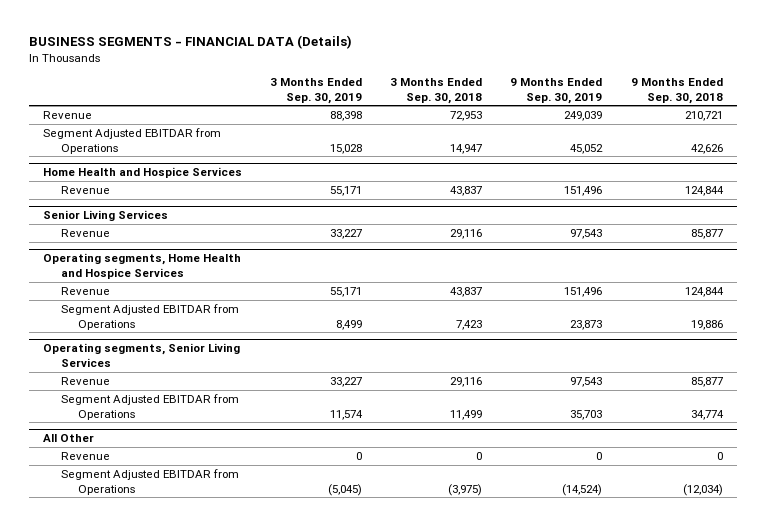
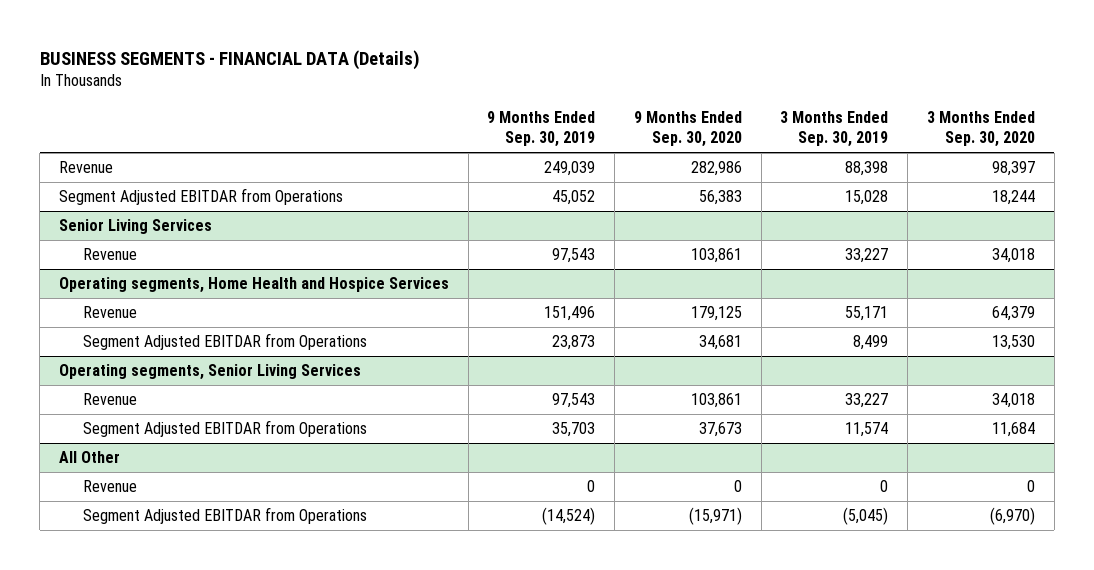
- | 3 Months Ended Sep. 30, 2019 | 3 Months Ended Sep. 30, 2018 | 9 Months Ended Sep. 30, 2019 | 9 Months Ended Sep. 30, 2018
+ | 9 Months Ended Sep. 30, 2019 | 9 Months Ended Sep. 30, 2020 | 3 Months Ended Sep. 30, 2019 | 3 Months Ended Sep. 30, 2020
- Home Health and Hospice Services
- Revenue | 55,171 | 43,837 | 151,496 | 124,844

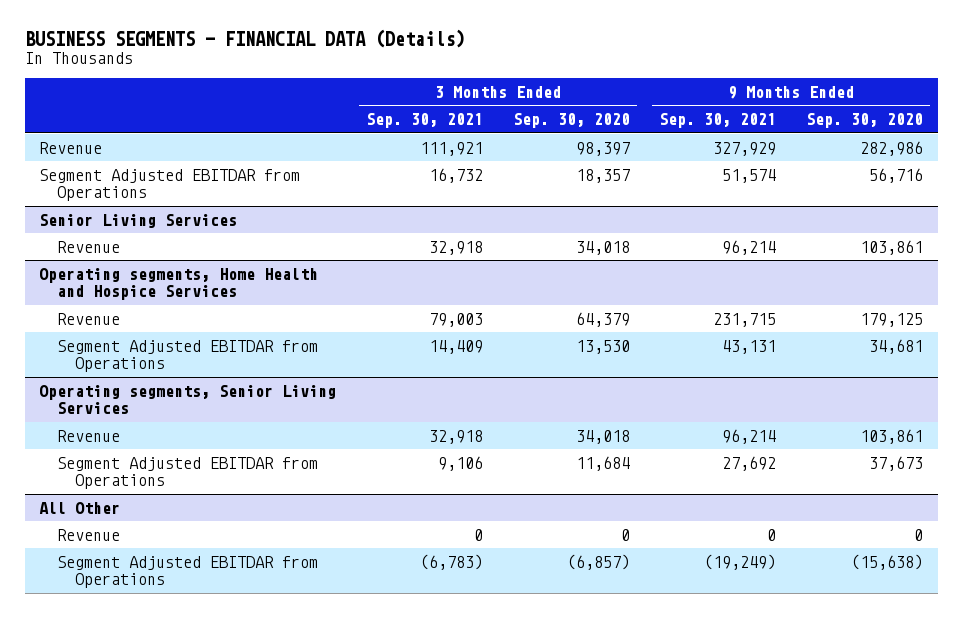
- | 9 Months Ended Sep. 30, 2019 | 9 Months Ended Sep. 30, 2020 | 3 Months Ended Sep. 30, 2019 | 3 Months Ended Sep. 30, 2020
+ | 3 Months Ended Sep. 30, 2021 | 3 Months Ended Sep. 30, 2020 | 9 Months Ended Sep. 30, 2021 | 9 Months Ended Sep. 30, 2020
- Segment Adjusted EBITDAR from Operations | 45,052 | 56,383 | 15,028 | 18,244
+ Segment Adjusted EBITDAR from Operations | 16,732 | 18,357 | 51,574 | 56,716
@ All Other
- Segment Adjusted EBITDAR from Operations | (14,524) | (15,971) | (5,045) | (6,970)
+ Segment Adjusted EBITDAR from Operations | (6,783) | (6,857) | (19,249) | (15,638)

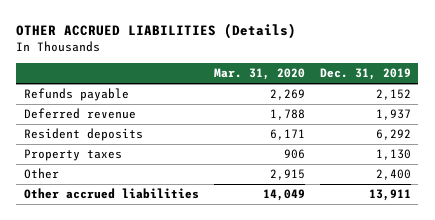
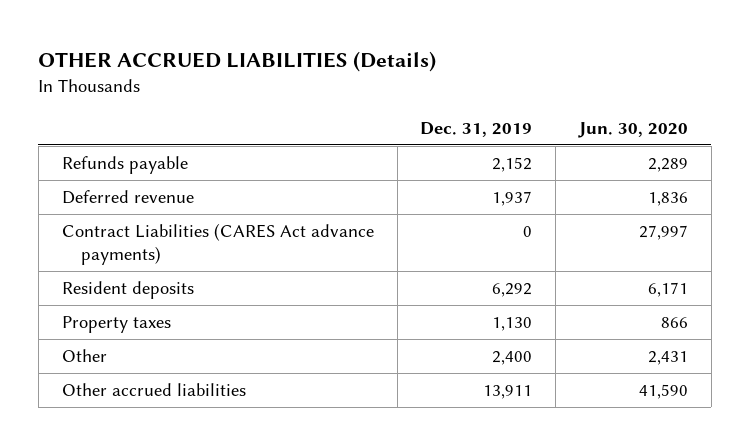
- | Mar. 31, 2020 | Dec. 31, 2019
+ | Dec. 31, 2019 | Jun. 30, 2020
+ Contract Liabilities (CARES Act advance payments) | 0 | 27,997

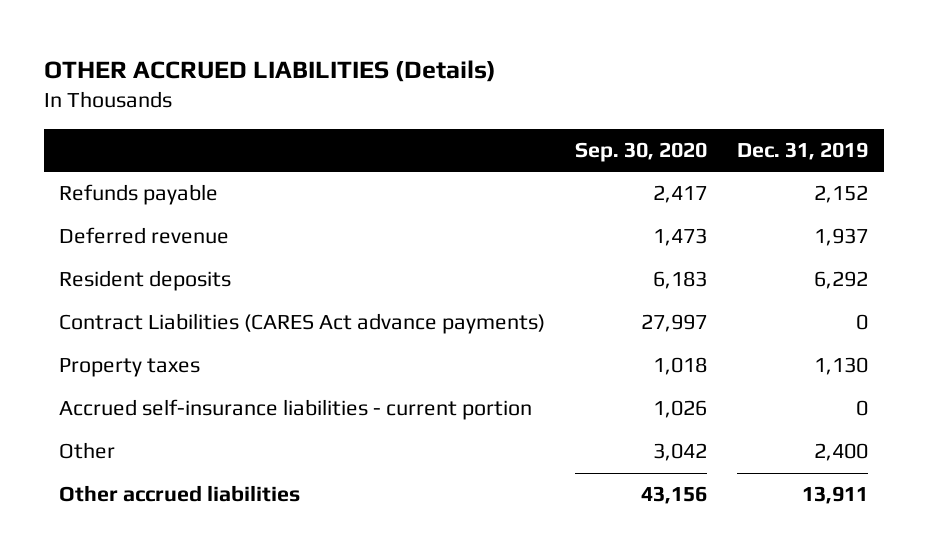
- | Dec. 31, 2019 | Jun. 30, 2020
+ | Sep. 30, 2020 | Dec. 31, 2019
moved down: Contract Liabilities (CARES Act advance payments) | 27,997 | 0
+ Accrued self-insurance liabilities - current portion | 1,026 | 0

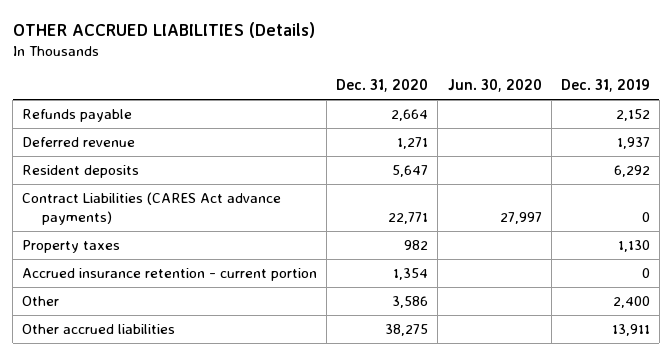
- | Sep. 30, 2020 | Dec. 31, 2019
+ | Dec. 31, 2020 | Jun. 30, 2020 | Dec. 31, 2019
- Accrued self-insurance liabilities - current portion | 1,026 | 0
+ Accrued insurance retention - current portion | 1,354 | | 0

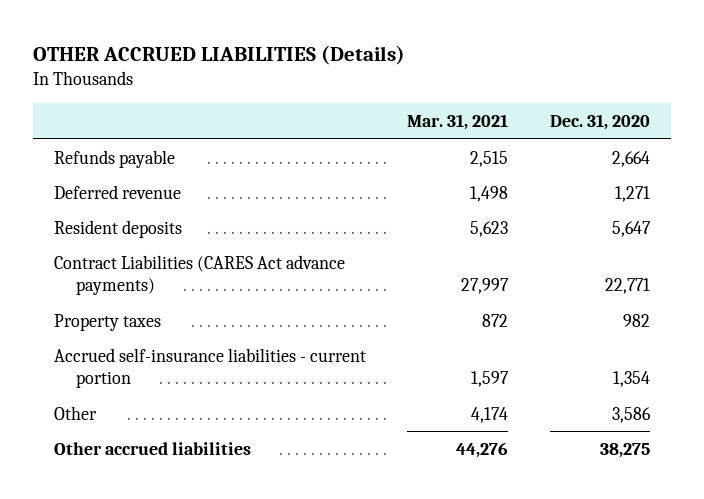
- | Dec. 31, 2020 | Jun. 30, 2020 | Dec. 31, 2019
+ | Mar. 31, 2021 | Dec. 31, 2020
- Accrued insurance retention - current portion | 1,354 | | 0
+ Accrued self-insurance liabilities - current portion | 1,597 | 1,354

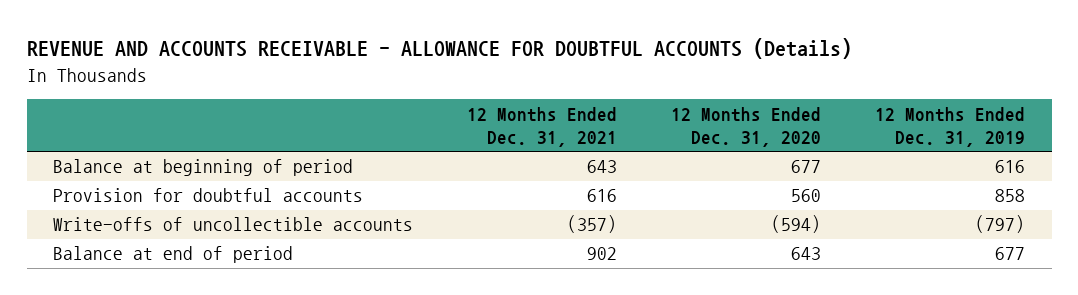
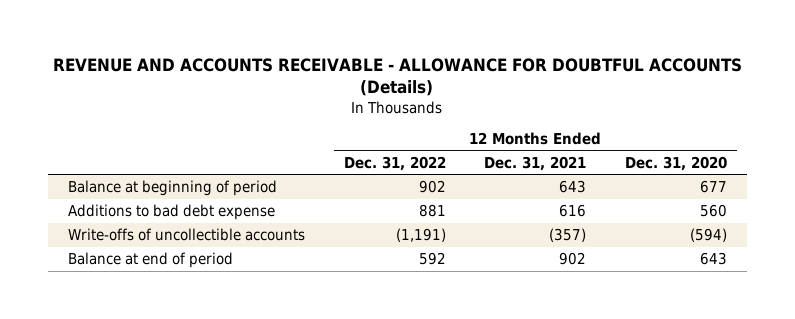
- | 12 Months Ended Dec. 31, 2021 | 12 Months Ended Dec. 31, 2020 | 12 Months Ended Dec. 31, 2019
+ | 12 Months Ended Dec. 31, 2022 | 12 Months Ended Dec. 31, 2021 | 12 Months Ended Dec. 31, 2020
- Provision for doubtful accounts | 616 | 560 | 858
+ Additions to bad debt expense | 881 | 616 | 560

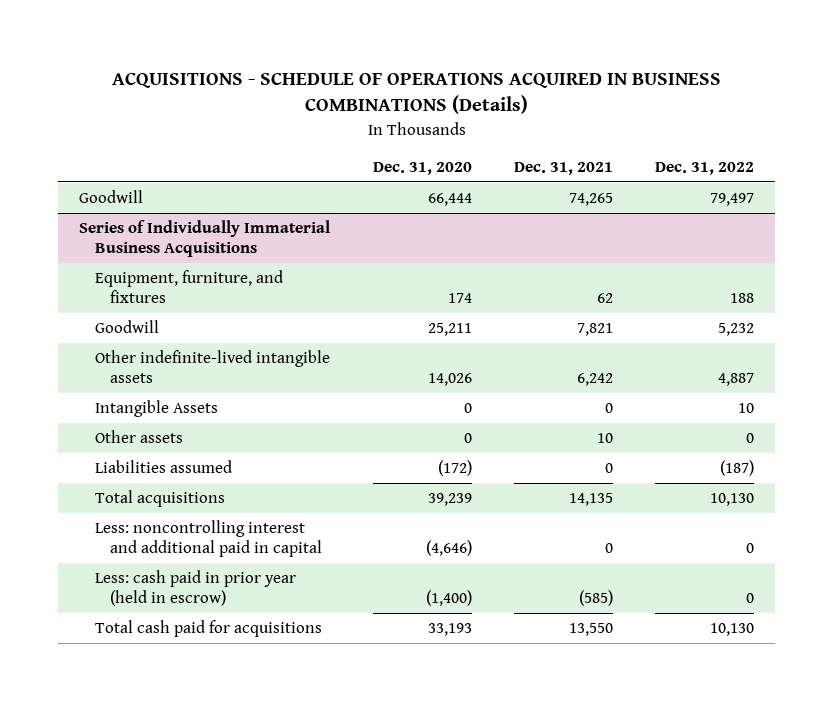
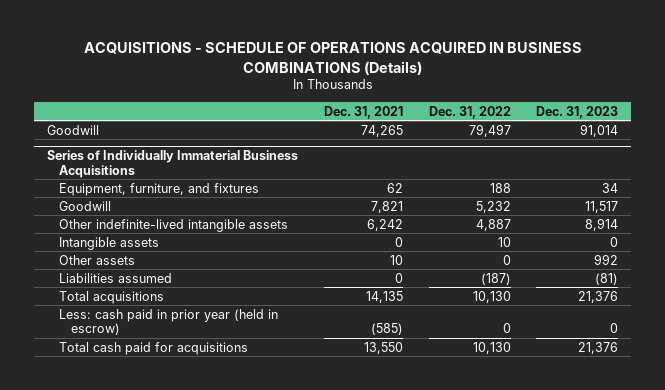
- | Dec. 31, 2020 | Dec. 31, 2021 | Dec. 31, 2022
+ | Dec. 31, 2021 | Dec. 31, 2022 | Dec. 31, 2023
@ Series of Individually Immaterial Business Acquisitions
- Intangible Assets | 0 | 0 | 10
+ Intangible assets | 0 | 10 | 0
- Less: noncontrolling interest and additional paid in capital | (4,646) | 0 | 0

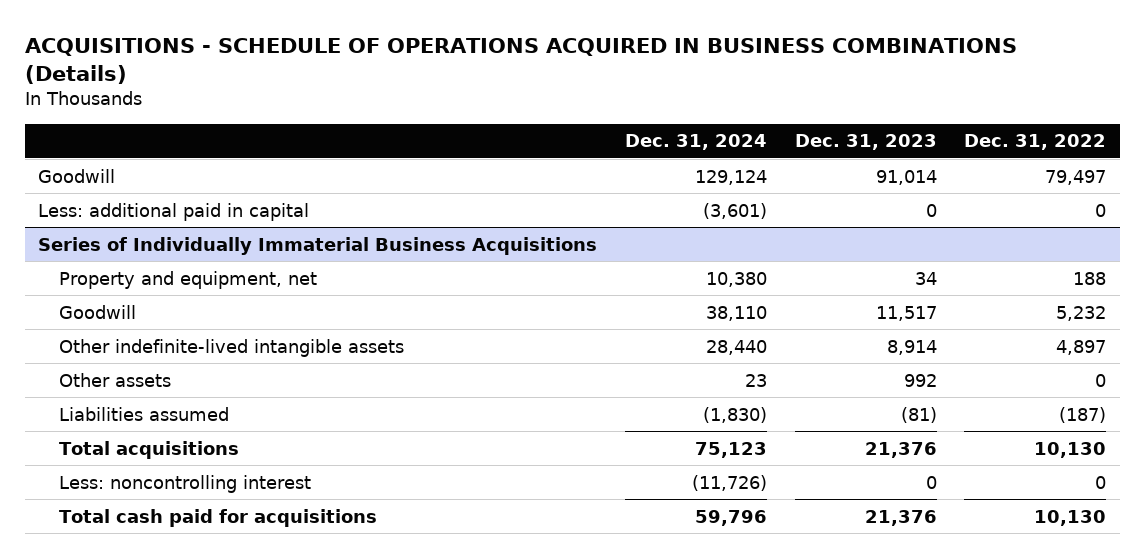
- | Dec. 31, 2021 | Dec. 31, 2022 | Dec. 31, 2023
+ | Dec. 31, 2024 | Dec. 31, 2023 | Dec. 31, 2022
+ Less: additional paid in capital | (3,601) | 0 | 0
@ Series of Individually Immaterial Business Acquisitions
- Equipment, furniture, and fixtures | 62 | 188 | 34
+ Property and equipment, net | 10,380 | 34 | 188
- Other indefinite-lived intangible assets | 6,242 | 4,887 | 8,914
- Intangible assets | 0 | 10 | 0
+ Other indefinite-lived intangible assets | 28,440 | 8,914 | 4,897
- Less: cash paid in prior year (held in escrow) | (585) | 0 | 0
+ Less: noncontrolling interest | (11,726) | 0 | 0

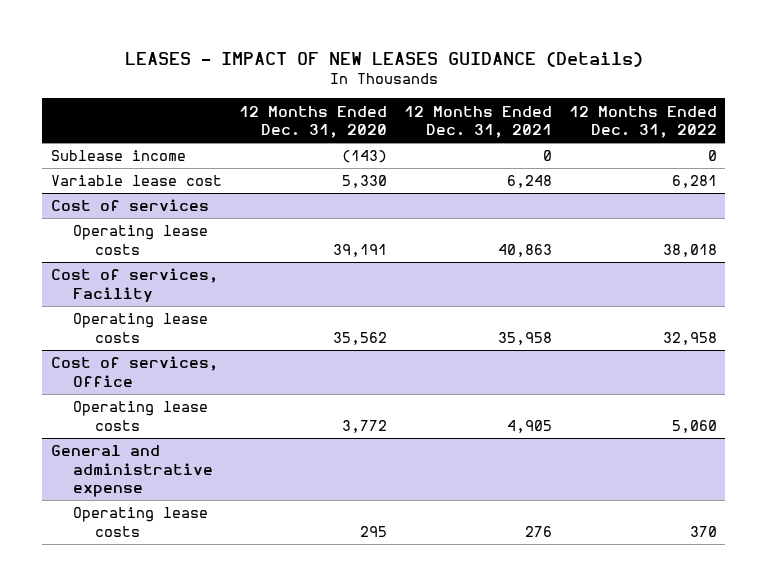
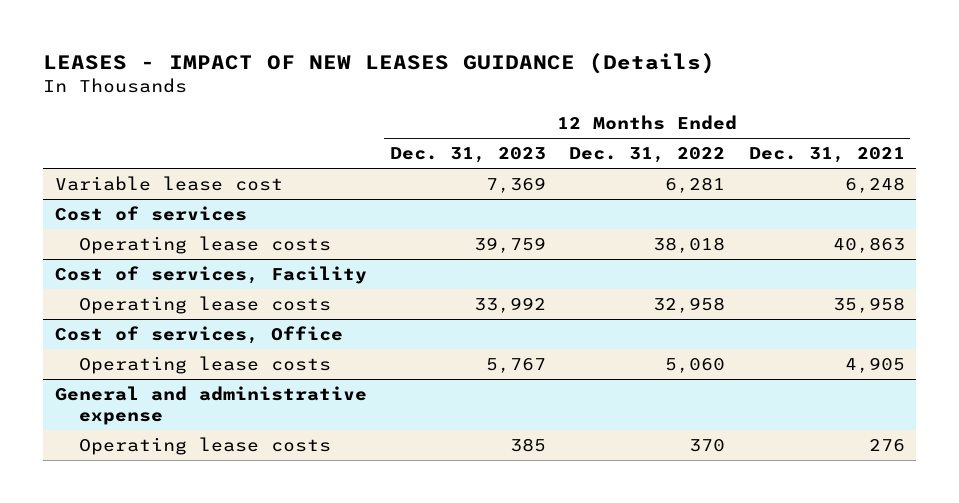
- | 12 Months Ended Dec. 31, 2020 | 12 Months Ended Dec. 31, 2021 | 12 Months Ended Dec. 31, 2022
+ | 12 Months Ended Dec. 31, 2023 | 12 Months Ended Dec. 31, 2022 | 12 Months Ended Dec. 31, 2021
- Sublease income | (143) | 0 | 0

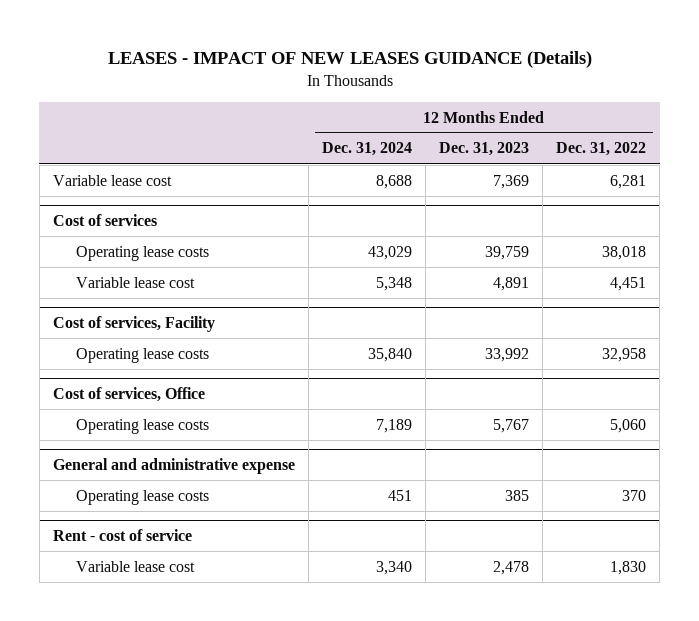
- | 12 Months Ended Dec. 31, 2023 | 12 Months Ended Dec. 31, 2022 | 12 Months Ended Dec. 31, 2021
+ | 12 Months Ended Dec. 31, 2024 | 12 Months Ended Dec. 31, 2023 | 12 Months Ended Dec. 31, 2022
@ Cost of services
+ Variable lease cost | 5,348 | 4,891 | 4,451
+ Rent - cost of service
+ Variable lease cost | 3,340 | 2,478 | 1,830

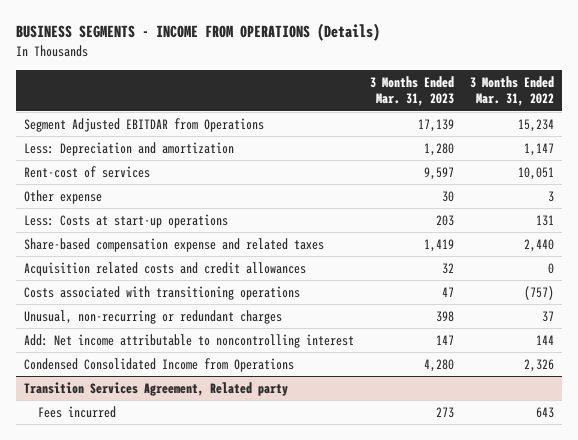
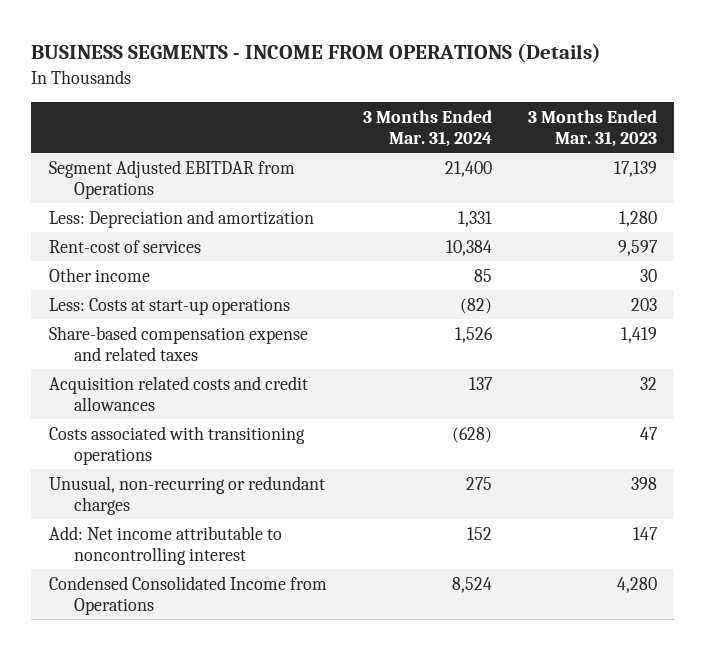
- | 3 Months Ended Mar. 31, 2023 | 3 Months Ended Mar. 31, 2022
+ | 3 Months Ended Mar. 31, 2024 | 3 Months Ended Mar. 31, 2023
- Other expense | 30 | 3
+ Other income | 85 | 30
- Transition Services Agreement, Related party
- Fees incurred | 273 | 643

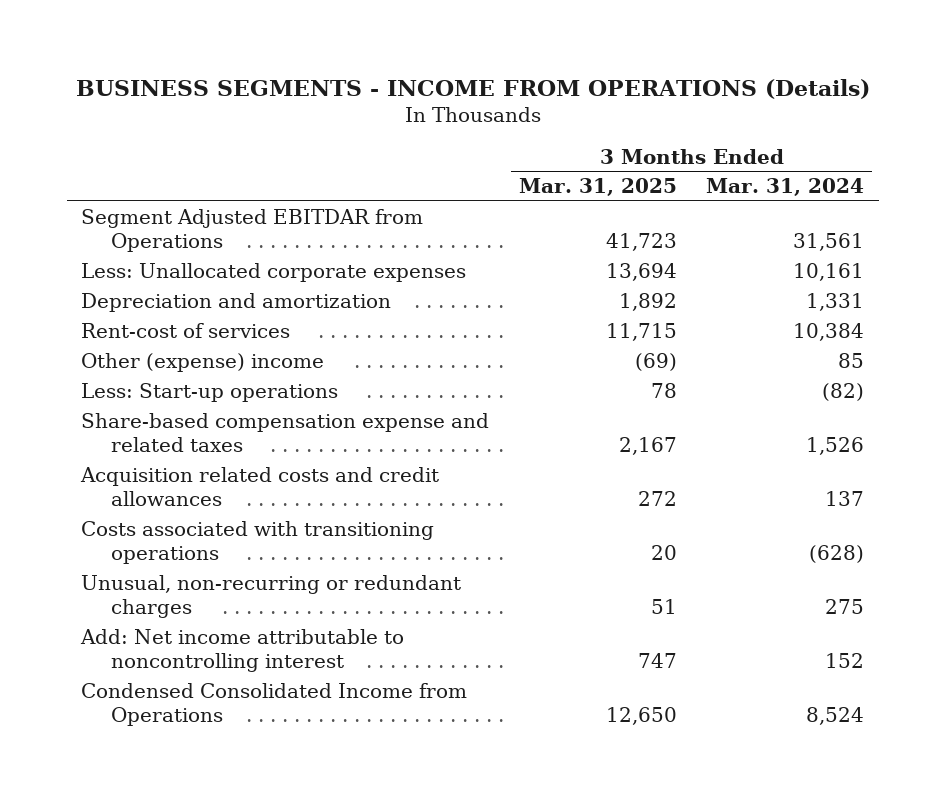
- | 3 Months Ended Mar. 31, 2024 | 3 Months Ended Mar. 31, 2023
+ | 3 Months Ended Mar. 31, 2025 | 3 Months Ended Mar. 31, 2024
- Segment Adjusted EBITDAR from Operations | 21,400 | 17,139
- Less: Depreciation and amortization | 1,331 | 1,280
+ Segment Adjusted EBITDAR from Operations | 41,723 | 31,561
+ Less: Unallocated corporate expenses | 13,694 | 10,161
+ Depreciation and amortization | 1,892 | 1,331
- Other income | 85 | 30
- Less: Costs at start-up operations | (82) | 203
+ Other (expense) income | (69) | 85
+ Less: Start-up operations | 78 | (82)

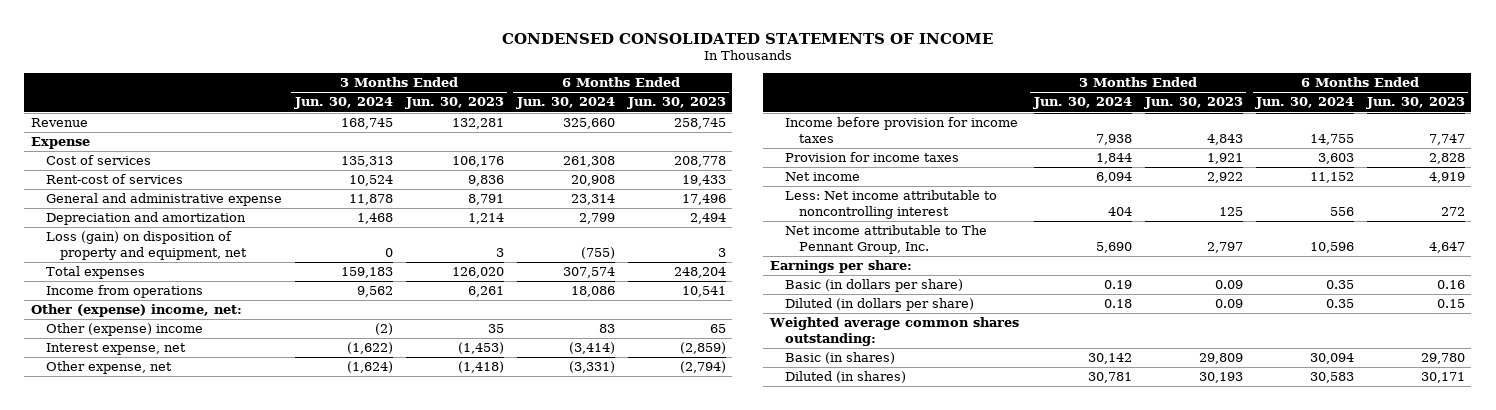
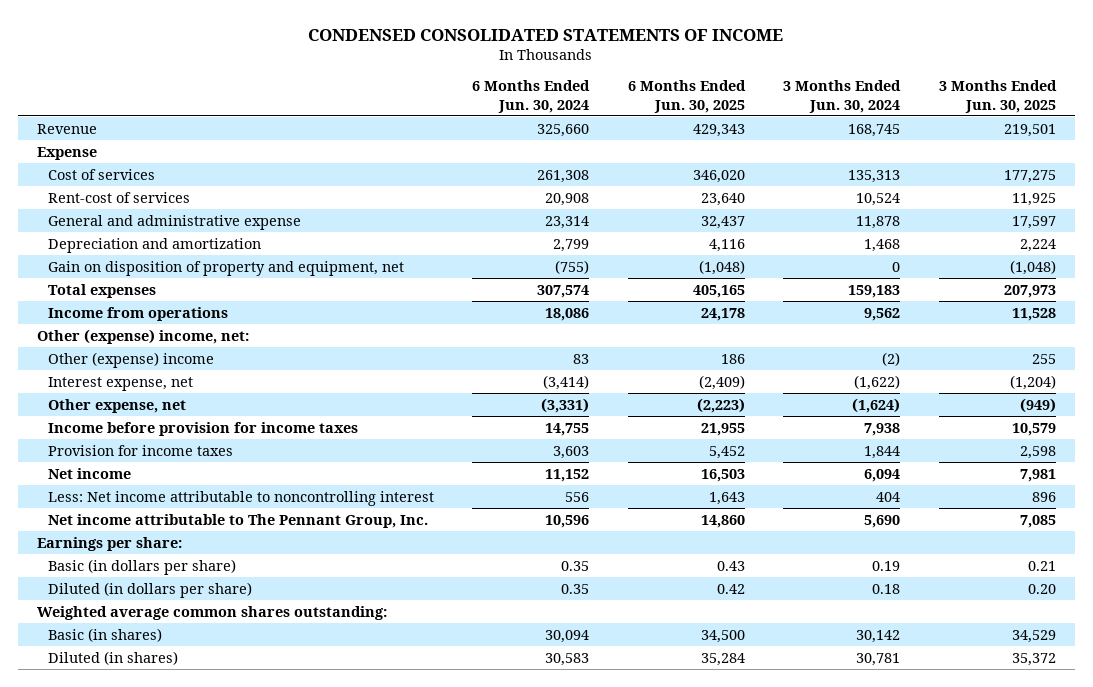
- | 3 Months Ended Jun. 30, 2024 | 3 Months Ended Jun. 30, 2023 | 6 Months Ended Jun. 30, 2024 | 6 Months Ended Jun. 30, 2023
+ | 6 Months Ended Jun. 30, 2024 | 6 Months Ended Jun. 30, 2025 | 3 Months Ended Jun. 30, 2024 | 3 Months Ended Jun. 30, 2025
- Loss (gain) on disposition of property and equipment, net | 0 | 3 | (755) | 3
+ Gain on disposition of property and equipment, net | (755) | (1,048) | 0 | (1,048)

